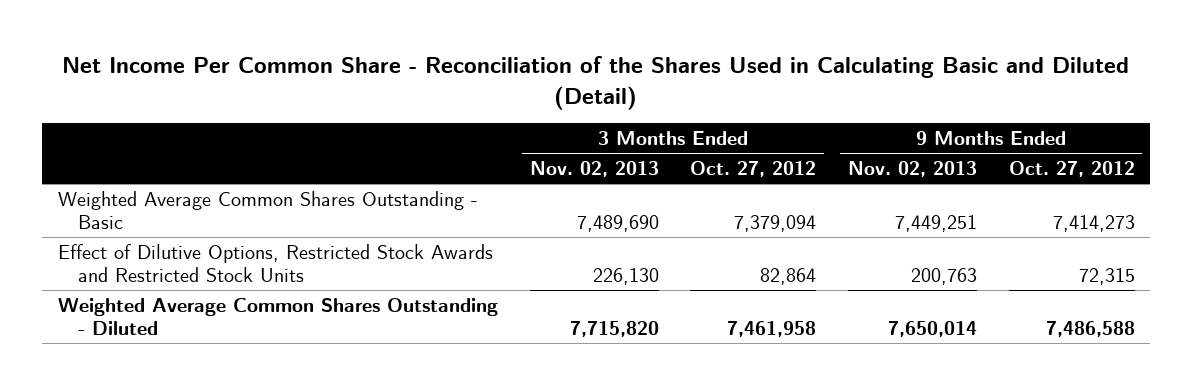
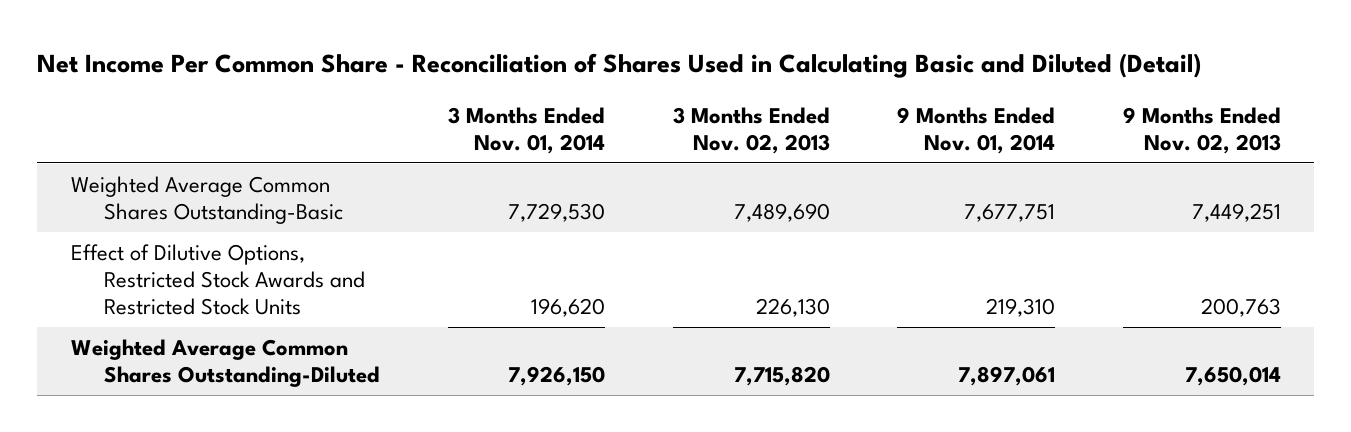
- Net Income Per Common Share - Reconciliation of the Shares Used in Calculating Basic and Diluted (Detail)
+ Net Income Per Common Share - Reconciliation of Shares Used in Calculating Basic and Diluted (Detail)
- | 3 Months Ended Nov. 02, 2013 | 3 Months Ended Oct. 27, 2012 | 9 Months Ended Nov. 02, 2013 | 9 Months Ended Oct. 27, 2012
+ | 3 Months Ended Nov. 01, 2014 | 3 Months Ended Nov. 02, 2013 | 9 Months Ended Nov. 01, 2014 | 9 Months Ended Nov. 02, 2013
- Weighted Average Common Shares Outstanding - Basic | 7,489,690 | 7,379,094 | 7,449,251 | 7,414,273
+ Weighted Average Common Shares Outstanding-Basic | 7,729,530 | 7,489,690 | 7,677,751 | 7,449,251
- Weighted Average Common Shares Outstanding - Diluted | 7,715,820 | 7,461,958 | 7,650,014 | 7,486,588
+ Weighted Average Common Shares Outstanding-Diluted | 7,926,150 | 7,715,820 | 7,897,061 | 7,650,014

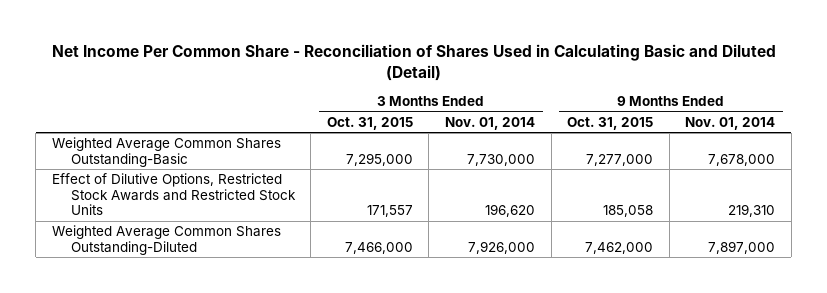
- | 3 Months Ended Nov. 01, 2014 | 3 Months Ended Nov. 02, 2013 | 9 Months Ended Nov. 01, 2014 | 9 Months Ended Nov. 02, 2013
+ | 3 Months Ended Oct. 31, 2015 | 3 Months Ended Nov. 01, 2014 | 9 Months Ended Oct. 31, 2015 | 9 Months Ended Nov. 01, 2014
- Weighted Average Common Shares Outstanding-Basic | 7,729,530 | 7,489,690 | 7,677,751 | 7,449,251
+ Weighted Average Common Shares Outstanding-Basic | 7,295,000 | 7,730,000 | 7,277,000 | 7,678,000
- Weighted Average Common Shares Outstanding-Diluted | 7,926,150 | 7,715,820 | 7,897,061 | 7,650,014
+ Weighted Average Common Shares Outstanding-Diluted | 7,466,000 | 7,926,000 | 7,462,000 | 7,897,000

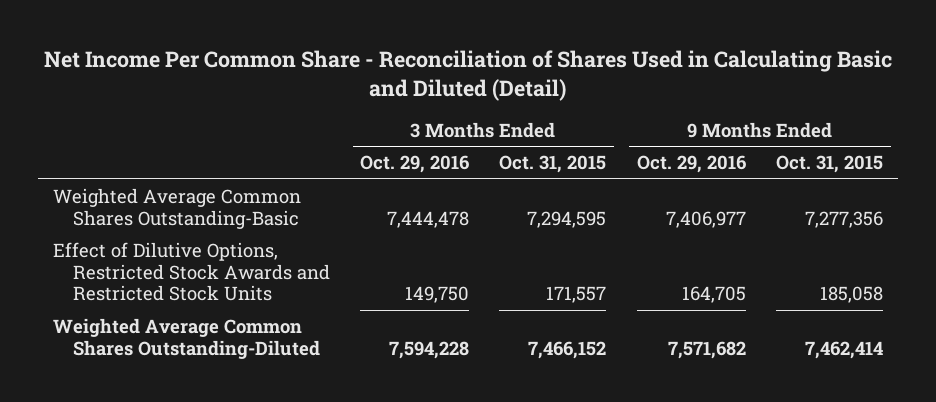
- | 3 Months Ended Oct. 31, 2015 | 3 Months Ended Nov. 01, 2014 | 9 Months Ended Oct. 31, 2015 | 9 Months Ended Nov. 01, 2014
+ | 3 Months Ended Oct. 29, 2016 | 3 Months Ended Oct. 31, 2015 | 9 Months Ended Oct. 29, 2016 | 9 Months Ended Oct. 31, 2015
- Weighted Average Common Shares Outstanding-Basic | 7,295,000 | 7,730,000 | 7,277,000 | 7,678,000
+ Weighted Average Common Shares Outstanding-Basic | 7,444,478 | 7,294,595 | 7,406,977 | 7,277,356
- Weighted Average Common Shares Outstanding-Diluted | 7,466,000 | 7,926,000 | 7,462,000 | 7,897,000
+ Weighted Average Common Shares Outstanding-Diluted | 7,594,228 | 7,466,152 | 7,571,682 | 7,462,414

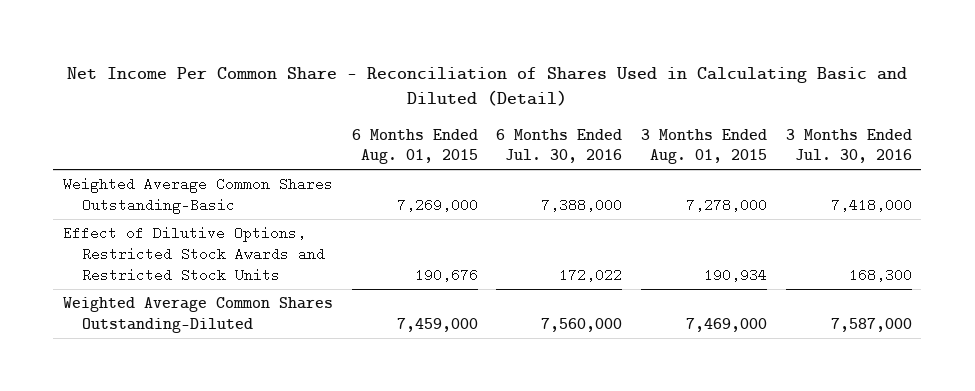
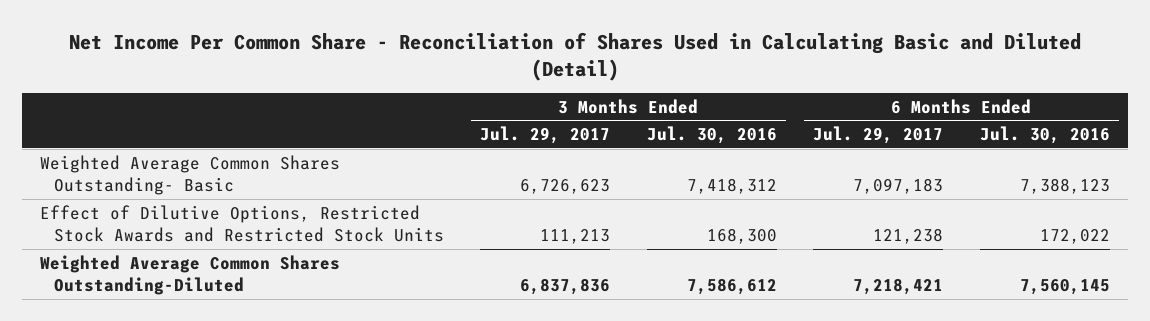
- | 6 Months Ended Aug. 01, 2015 | 6 Months Ended Jul. 30, 2016 | 3 Months Ended Aug. 01, 2015 | 3 Months Ended Jul. 30, 2016
+ | 3 Months Ended Jul. 29, 2017 | 3 Months Ended Jul. 30, 2016 | 6 Months Ended Jul. 29, 2017 | 6 Months Ended Jul. 30, 2016
- Weighted Average Common Shares Outstanding-Basic | 7,269,000 | 7,388,000 | 7,278,000 | 7,418,000
+ Weighted Average Common Shares Outstanding- Basic | 6,726,623 | 7,418,312 | 7,097,183 | 7,388,123
- Weighted Average Common Shares Outstanding-Diluted | 7,459,000 | 7,560,000 | 7,469,000 | 7,587,000
+ Weighted Average Common Shares Outstanding-Diluted | 6,837,836 | 7,586,612 | 7,218,421 | 7,560,145

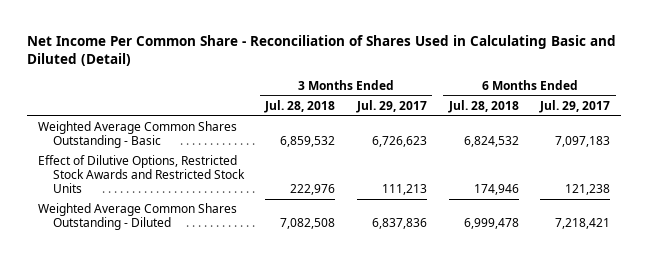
- | 3 Months Ended Jul. 29, 2017 | 3 Months Ended Jul. 30, 2016 | 6 Months Ended Jul. 29, 2017 | 6 Months Ended Jul. 30, 2016
+ | 3 Months Ended Jul. 28, 2018 | 3 Months Ended Jul. 29, 2017 | 6 Months Ended Jul. 28, 2018 | 6 Months Ended Jul. 29, 2017
- Weighted Average Common Shares Outstanding- Basic | 6,726,623 | 7,418,312 | 7,097,183 | 7,388,123
+ Weighted Average Common Shares Outstanding - Basic | 6,859,532 | 6,726,623 | 6,824,532 | 7,097,183
- Weighted Average Common Shares Outstanding-Diluted | 6,837,836 | 7,586,612 | 7,218,421 | 7,560,145
+ Weighted Average Common Shares Outstanding - Diluted | 7,082,508 | 6,837,836 | 6,999,478 | 7,218,421

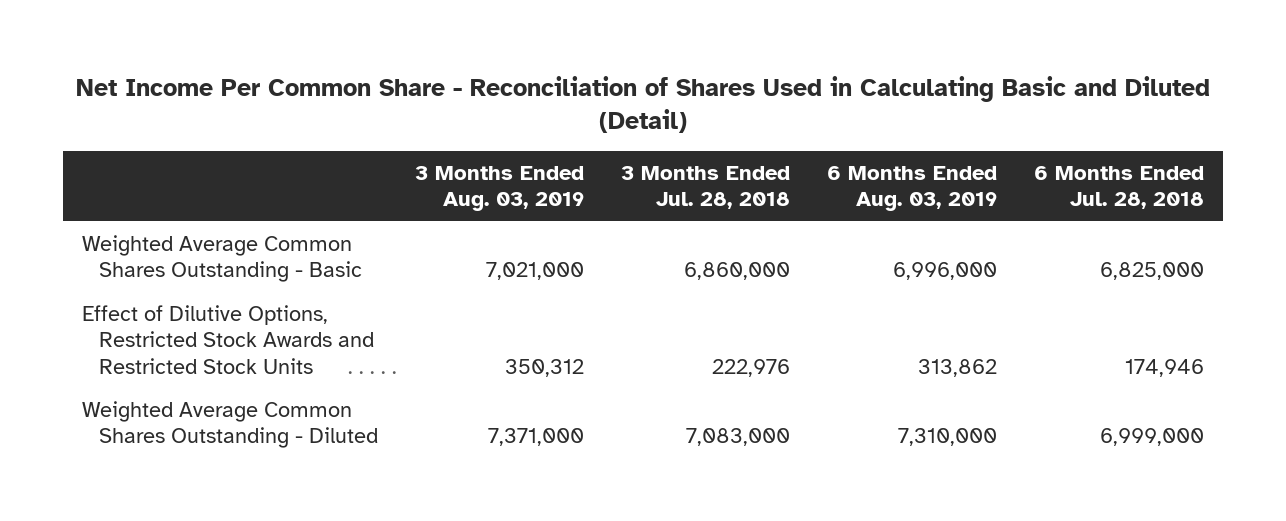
- | 3 Months Ended Jul. 28, 2018 | 3 Months Ended Jul. 29, 2017 | 6 Months Ended Jul. 28, 2018 | 6 Months Ended Jul. 29, 2017
+ | 3 Months Ended Aug. 03, 2019 | 3 Months Ended Jul. 28, 2018 | 6 Months Ended Aug. 03, 2019 | 6 Months Ended Jul. 28, 2018
- Weighted Average Common Shares Outstanding - Basic | 6,859,532 | 6,726,623 | 6,824,532 | 7,097,183
+ Weighted Average Common Shares Outstanding - Basic | 7,021,000 | 6,860,000 | 6,996,000 | 6,825,000
- Weighted Average Common Shares Outstanding - Diluted | 7,082,508 | 6,837,836 | 6,999,478 | 7,218,421
+ Weighted Average Common Shares Outstanding - Diluted | 7,371,000 | 7,083,000 | 7,310,000 | 6,999,000

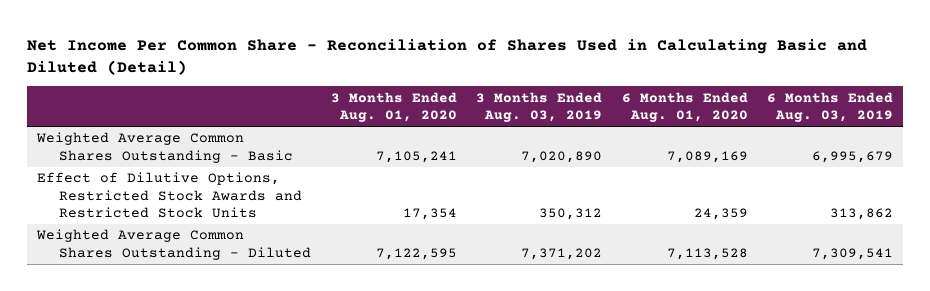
- | 3 Months Ended Aug. 03, 2019 | 3 Months Ended Jul. 28, 2018 | 6 Months Ended Aug. 03, 2019 | 6 Months Ended Jul. 28, 2018
+ | 3 Months Ended Aug. 01, 2020 | 3 Months Ended Aug. 03, 2019 | 6 Months Ended Aug. 01, 2020 | 6 Months Ended Aug. 03, 2019
- Weighted Average Common Shares Outstanding - Basic | 7,021,000 | 6,860,000 | 6,996,000 | 6,825,000
+ Weighted Average Common Shares Outstanding - Basic | 7,105,241 | 7,020,890 | 7,089,169 | 6,995,679
- Weighted Average Common Shares Outstanding - Diluted | 7,371,000 | 7,083,000 | 7,310,000 | 6,999,000
+ Weighted Average Common Shares Outstanding - Diluted | 7,122,595 | 7,371,202 | 7,113,528 | 7,309,541

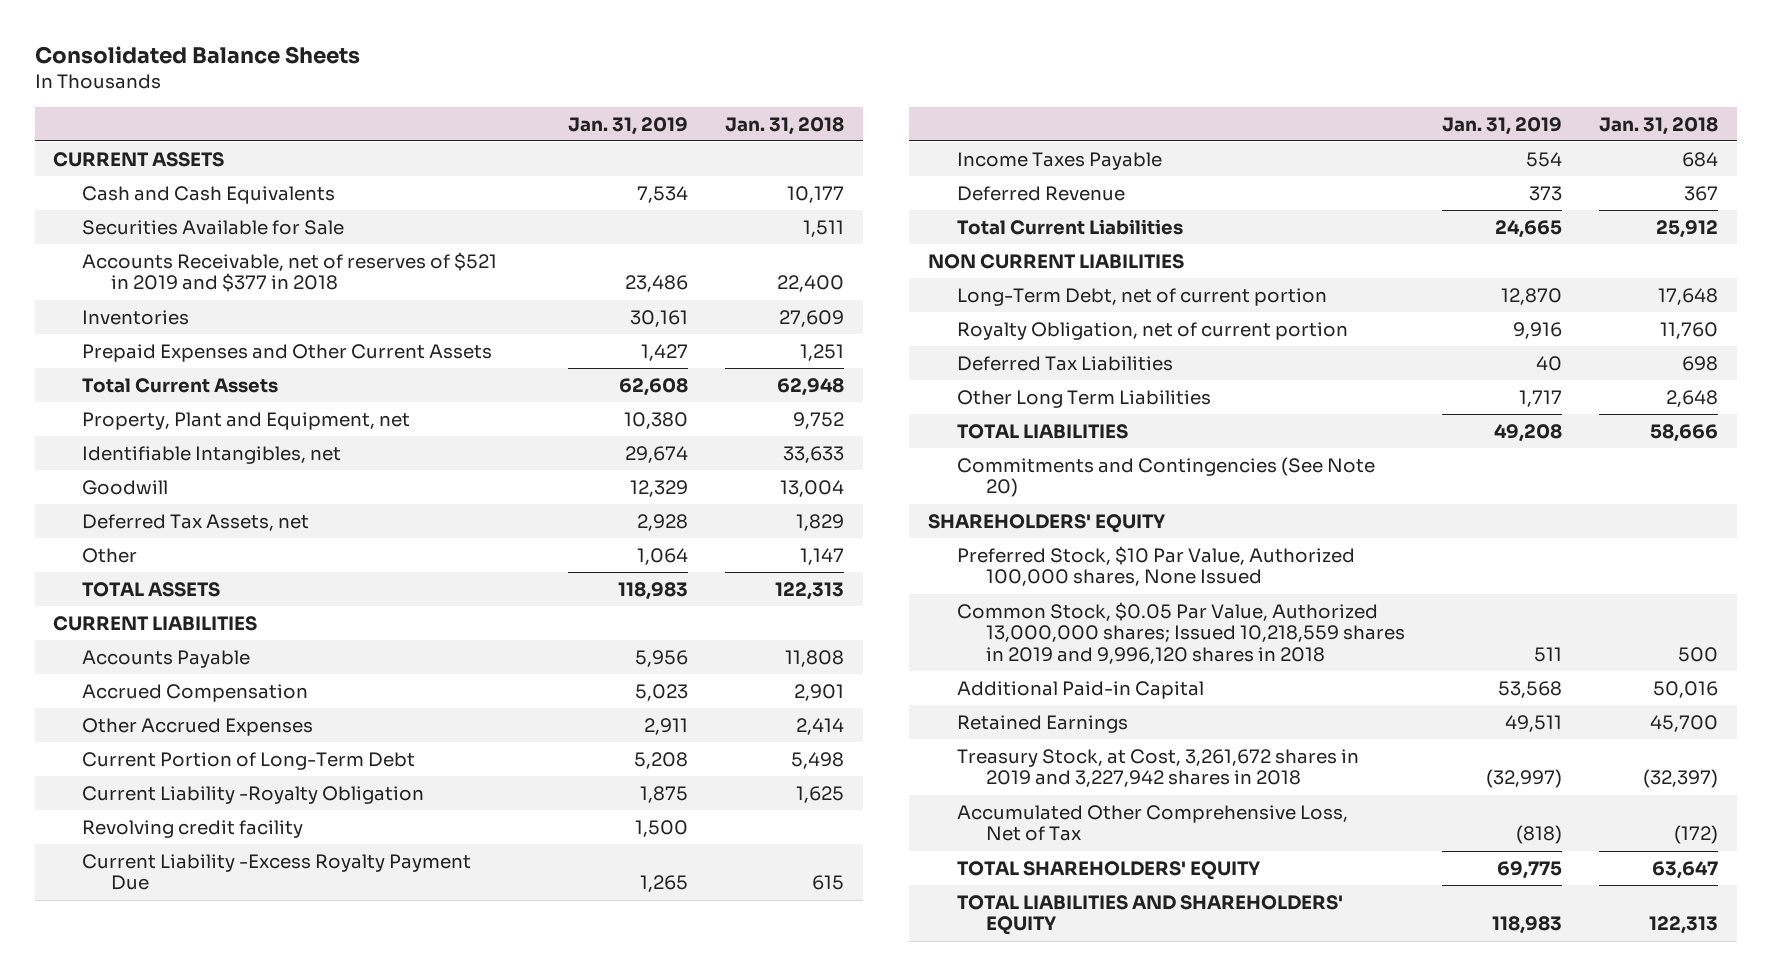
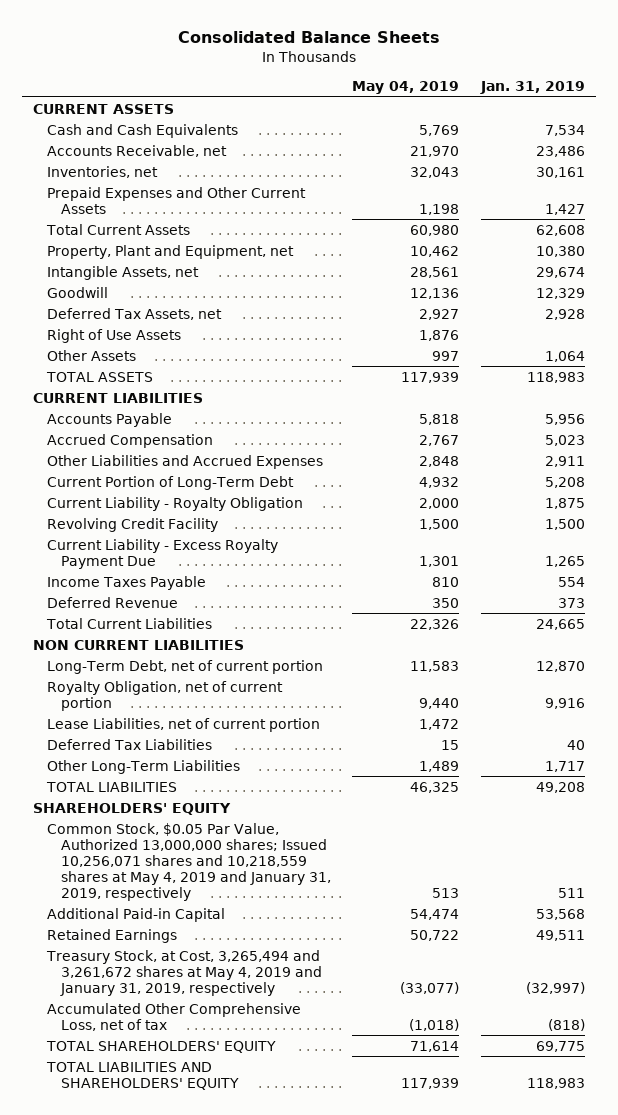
- | Jan. 31, 2019 | Jan. 31, 2018
+ | May 04, 2019 | Jan. 31, 2019
- Securities Available for Sale | | 1,511
- Accounts Receivable, net of reserves of $521 in 2019 and $377 in 2018 | 23,486 | 22,400
- Inventories | 30,161 | 27,609
+ Accounts Receivable, net | 21,970 | 23,486
+ Inventories, net | 32,043 | 30,161
- Identifiable Intangibles, net | 29,674 | 33,633
+ Intangible Assets, net | 28,561 | 29,674
- Other | 1,064 | 1,147
+ Right of Use Assets | 1,876 |
+ Other Assets | 997 | 1,064
- Other Accrued Expenses | 2,911 | 2,414
+ Other Liabilities and Accrued Expenses | 2,848 | 2,911
- Current Liability -Royalty Obligation | 1,875 | 1,625
- Revolving credit facility | 1,500 |
- Current Liability -Excess Royalty Payment Due | 1,265 | 615
+ Current Liability - Royalty Obligation | 2,000 | 1,875
+ Revolving Credit Facility | 1,500 | 1,500
+ Current Liability - Excess Royalty Payment Due | 1,301 | 1,265
+ Lease Liabilities, net of current portion | 1,472 |
- Other Long Term Liabilities | 1,717 | 2,648
+ Other Long-Term Liabilities | 1,489 | 1,717
- Commitments and Contingencies (See Note 20)
- Preferred Stock, $10 Par Value, Authorized 100,000 shares, None Issued
- Common Stock, $0.05 Par Value, Authorized 13,000,000 shares; Issued 10,218,559 shares in 2019 and 9,996,120 shares in 2018 | 511 | 500
+ Common Stock, $0.05 Par Value, Authorized 13,000,000 shares; Issued 10,256,071 shares and 10,218,559 shares at May 4, 2019 and January 31, 2019, respectively | 513 | 511
- Treasury Stock, at Cost, 3,261,672 shares in 2019 and 3,227,942 shares in 2018 | (32,997) | (32,397)
- Accumulated Other Comprehensive Loss, Net of Tax | (818) | (172)
+ Treasury Stock, at Cost, 3,265,494 and 3,261,672 shares at May 4, 2019 and January 31, 2019, respectively | (33,077) | (32,997)
+ Accumulated Other Comprehensive Loss, net of tax | (1,018) | (818)

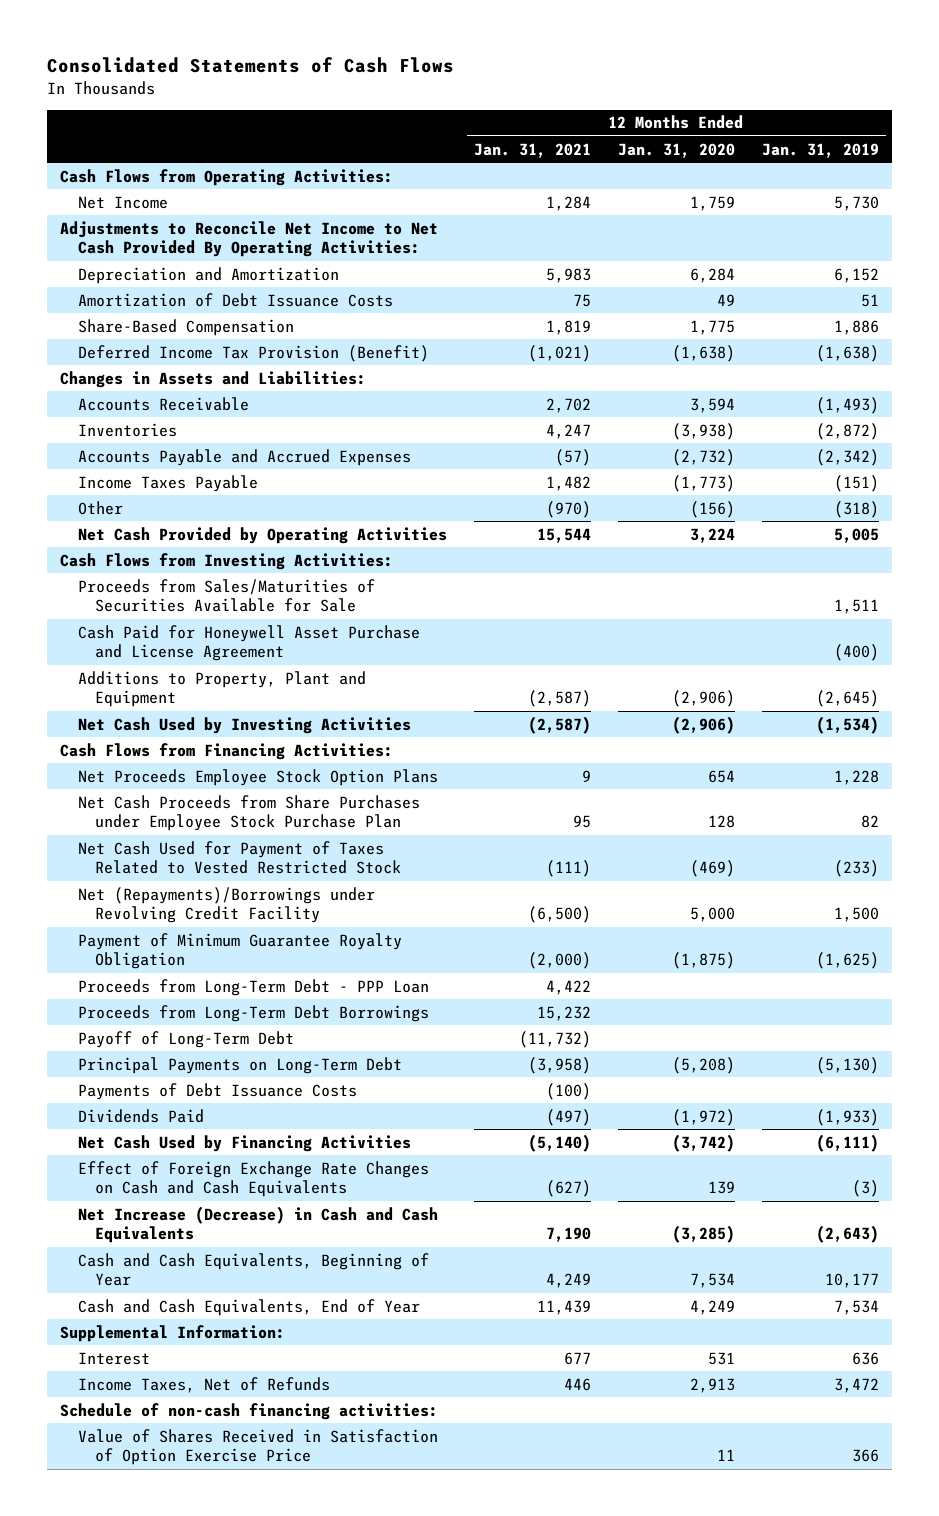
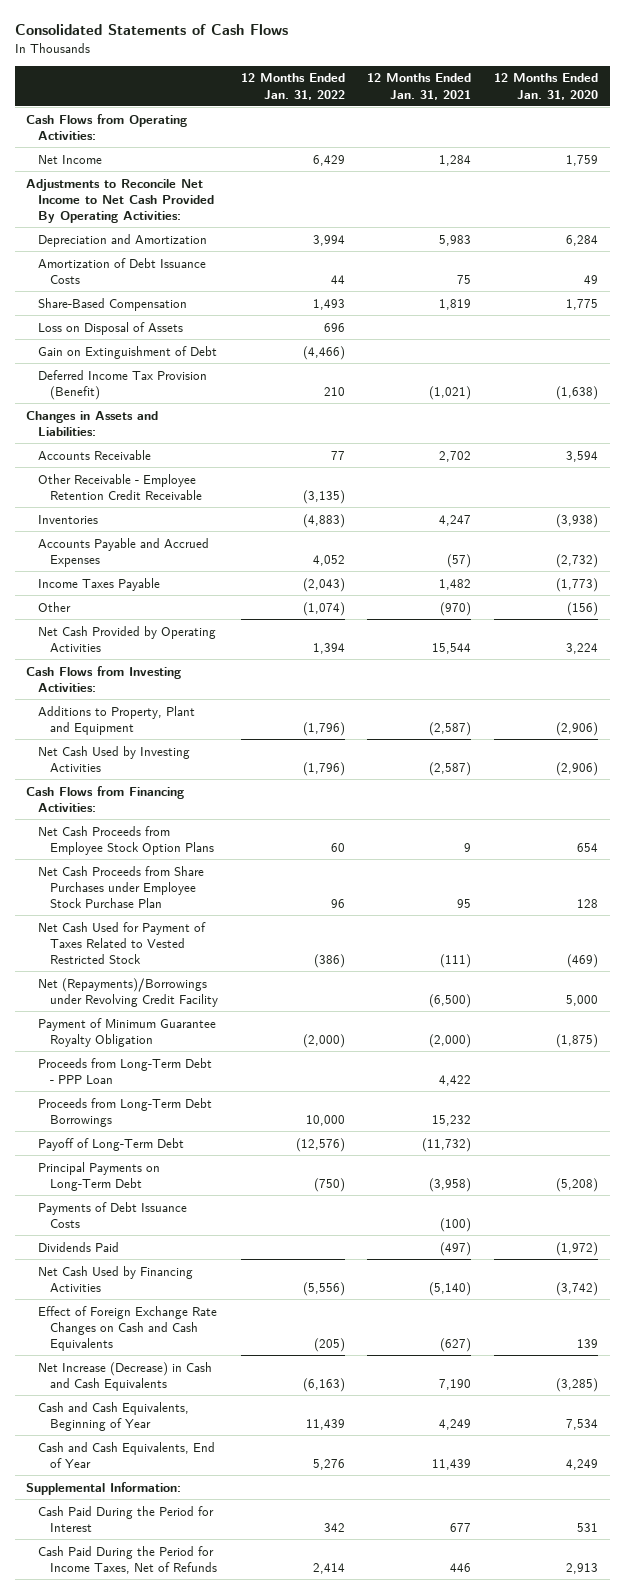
- | 12 Months Ended Jan. 31, 2021 | 12 Months Ended Jan. 31, 2020 | 12 Months Ended Jan. 31, 2019
+ | 12 Months Ended Jan. 31, 2022 | 12 Months Ended Jan. 31, 2021 | 12 Months Ended Jan. 31, 2020
+ Loss on Disposal of Assets | 696 | |
+ Gain on Extinguishment of Debt | (4,466) | |
+ Other Receivable - Employee Retention Credit Receivable | (3,135) | |
- Proceeds from Sales/Maturities of Securities Available for Sale | | | 1,511
- Cash Paid for Honeywell Asset Purchase and License Agreement | | | (400)
- Net Proceeds Employee Stock Option Plans | 9 | 654 | 1,228
+ Net Cash Proceeds from Employee Stock Option Plans | 60 | 9 | 654
- Interest | 677 | 531 | 636
- Income Taxes, Net of Refunds | 446 | 2,913 | 3,472
- Schedule of non-cash financing activities:
- Value of Shares Received in Satisfaction of Option Exercise Price | | 11 | 366
+ Cash Paid During the Period for Interest | 342 | 677 | 531
+ Cash Paid During the Period for Income Taxes, Net of Refunds | 2,414 | 446 | 2,913

